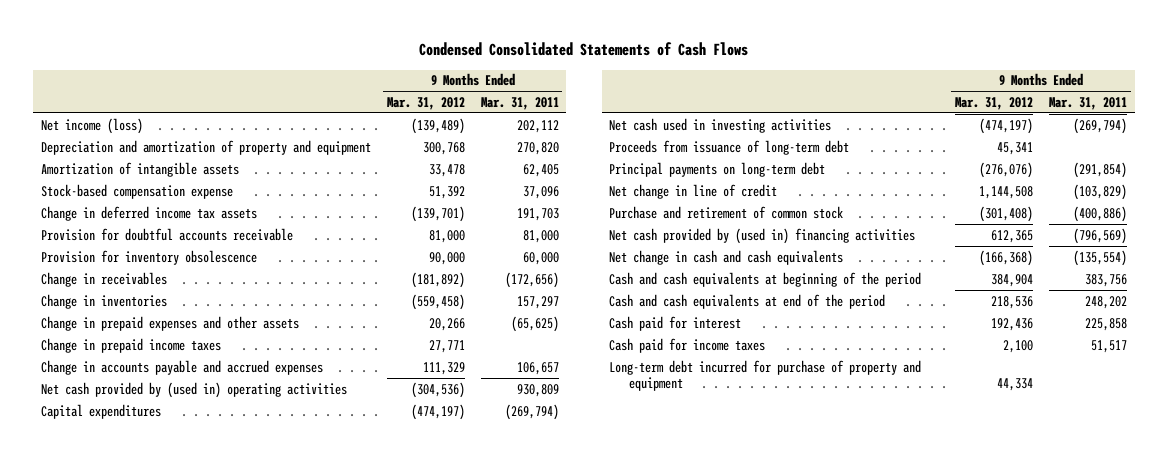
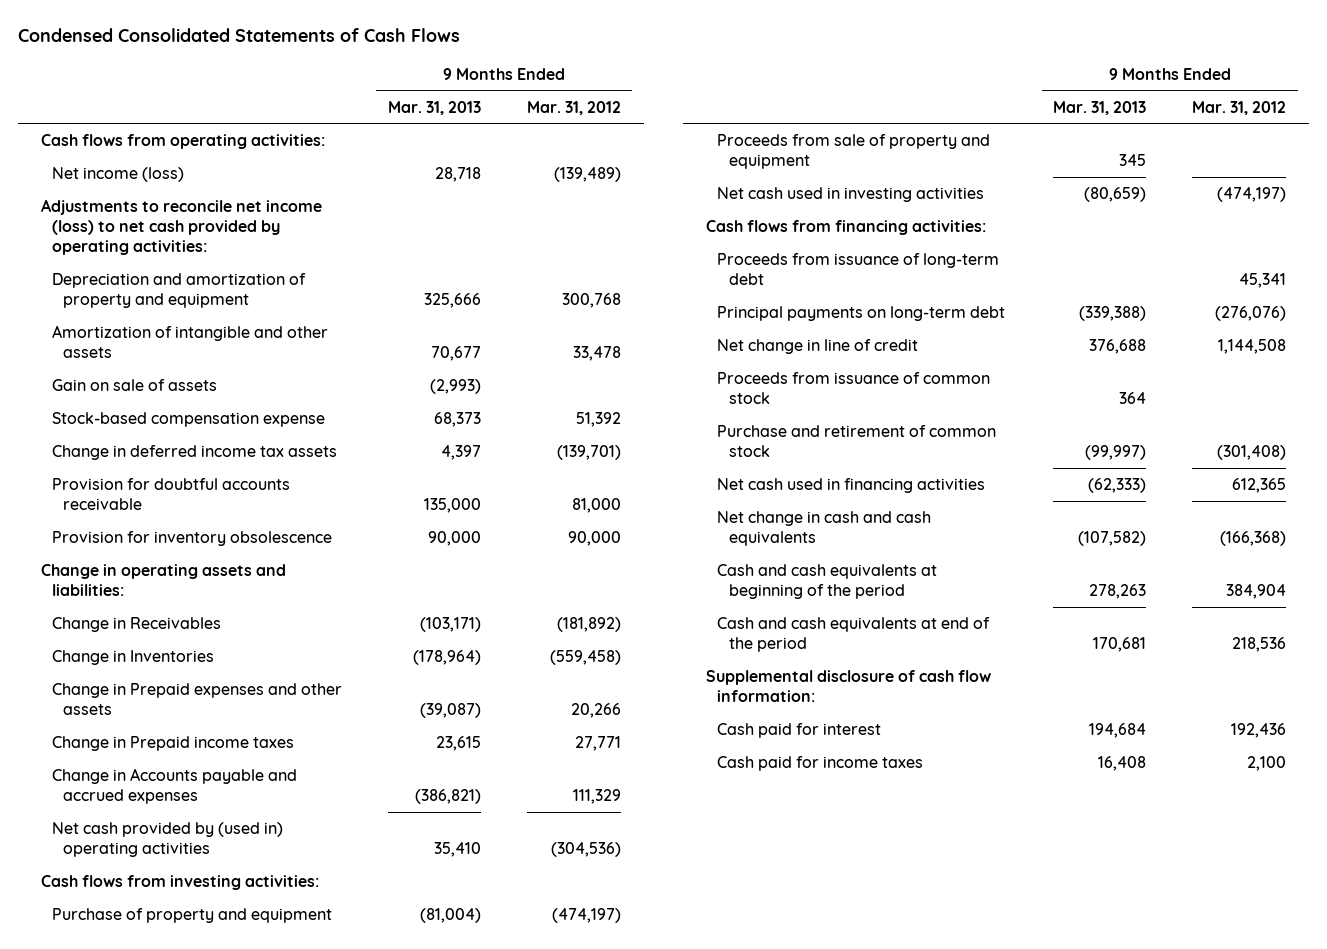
- | 9 Months Ended Mar. 31, 2012 | 9 Months Ended Mar. 31, 2011
+ | 9 Months Ended Mar. 31, 2013 | 9 Months Ended Mar. 31, 2012
+ Cash flows from operating activities:
+ Adjustments to reconcile net income (loss) to net cash provided by operating activities:
- Amortization of intangible assets | 33,478 | 62,405
+ Amortization of intangible and other assets | 70,677 | 33,478
+ Gain on sale of assets | (2,993) |
- Change in receivables | (181,892) | (172,656)
- Change in inventories | (559,458) | 157,297
- Change in prepaid expenses and other assets | 20,266 | (65,625)
- Change in prepaid income taxes | 27,771 |
- Change in accounts payable and accrued expenses | 111,329 | 106,657
+ Change in operating assets and liabilities:
+ Change in Receivables | (103,171) | (181,892)
+ Change in Inventories | (178,964) | (559,458)
+ Change in Prepaid expenses and other assets | (39,087) | 20,266
+ Change in Prepaid income taxes | 23,615 | 27,771
+ Change in Accounts payable and accrued expenses | (386,821) | 111,329
- Capital expenditures | (474,197) | (269,794)
+ Cash flows from investing activities:
+ Purchase of property and equipment | (81,004) | (474,197)
+ Proceeds from sale of property and equipment | 345 |
+ Cash flows from financing activities:
+ Proceeds from issuance of common stock | 364 |
- Net cash provided by (used in) financing activities | 612,365 | (796,569)
+ Net cash used in financing activities | (62,333) | 612,365
+ Supplemental disclosure of cash flow information:
- Long-term debt incurred for purchase of property and equipment | 44,334 |

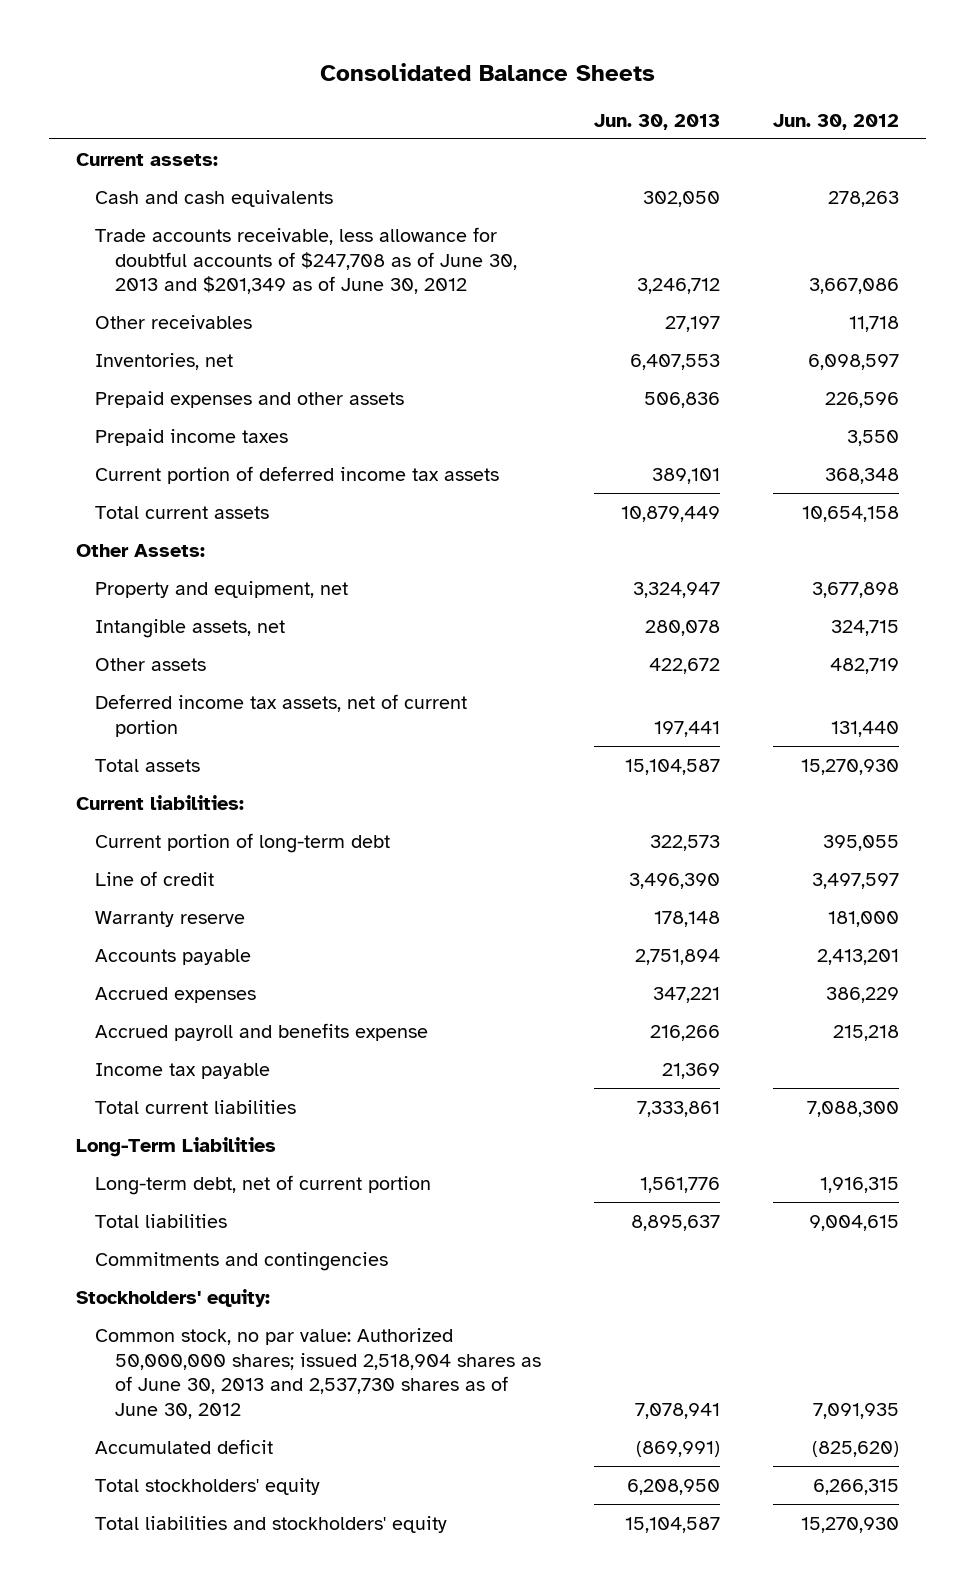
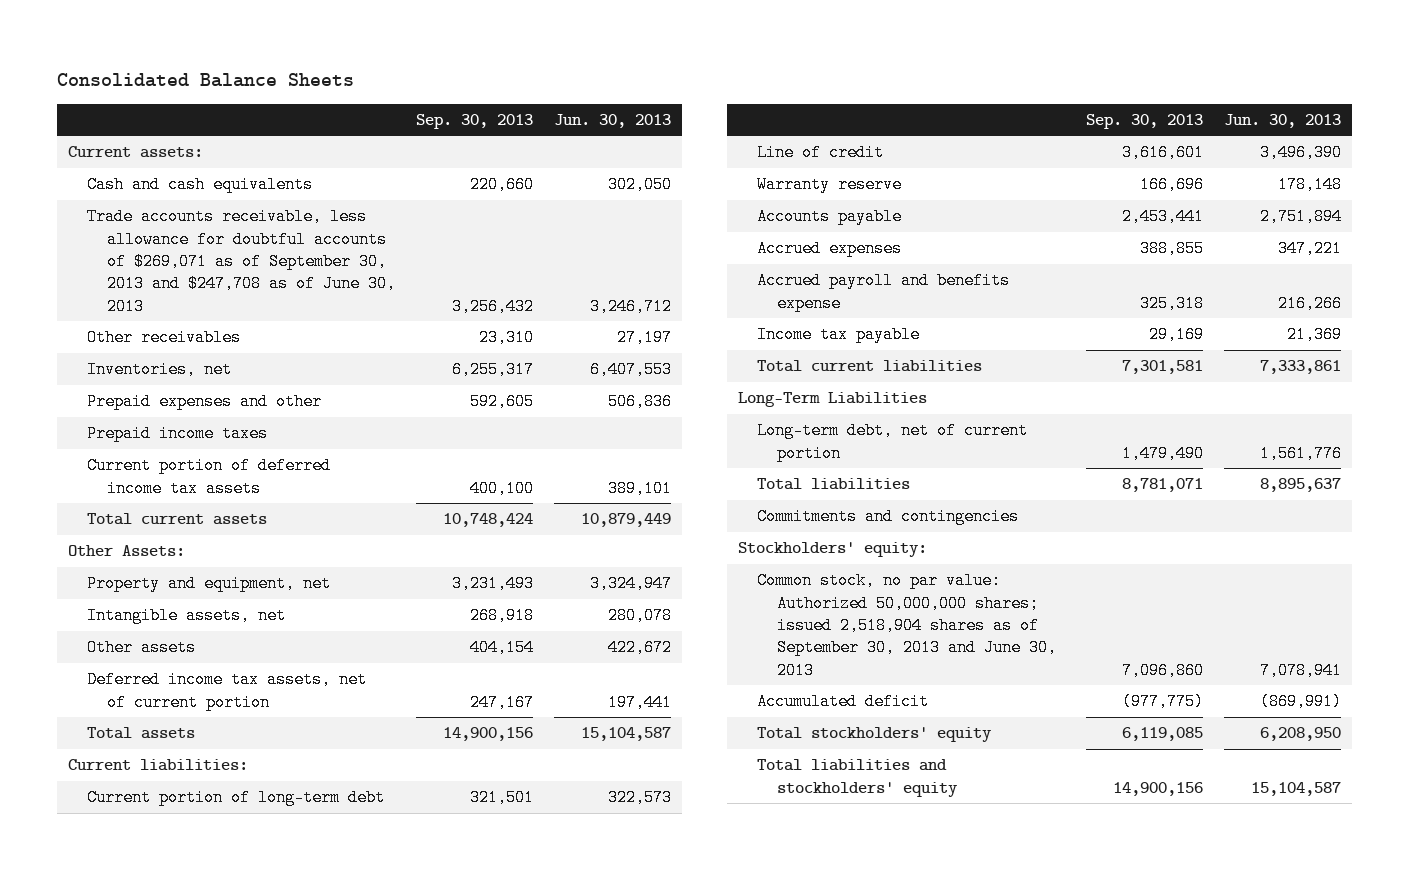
- | Jun. 30, 2013 | Jun. 30, 2012
+ | Sep. 30, 2013 | Jun. 30, 2013
- Trade accounts receivable, less allowance for doubtful accounts of $247,708 as of June 30, 2013 and $201,349 as of June 30, 2012 | 3,246,712 | 3,667,086
+ Trade accounts receivable, less allowance for doubtful accounts of $269,071 as of September 30, 2013 and $247,708 as of June 30, 2013 | 3,256,432 | 3,246,712
- Prepaid expenses and other assets | 506,836 | 226,596
+ Prepaid expenses and other | 592,605 | 506,836
- Common stock, no par value: Authorized 50,000,000 shares; issued 2,518,904 shares as of June 30, 2013 and 2,537,730 shares as of June 30, 2012 | 7,078,941 | 7,091,935
+ Common stock, no par value: Authorized 50,000,000 shares; issued 2,518,904 shares as of September 30, 2013 and June 30, 2013 | 7,096,860 | 7,078,941

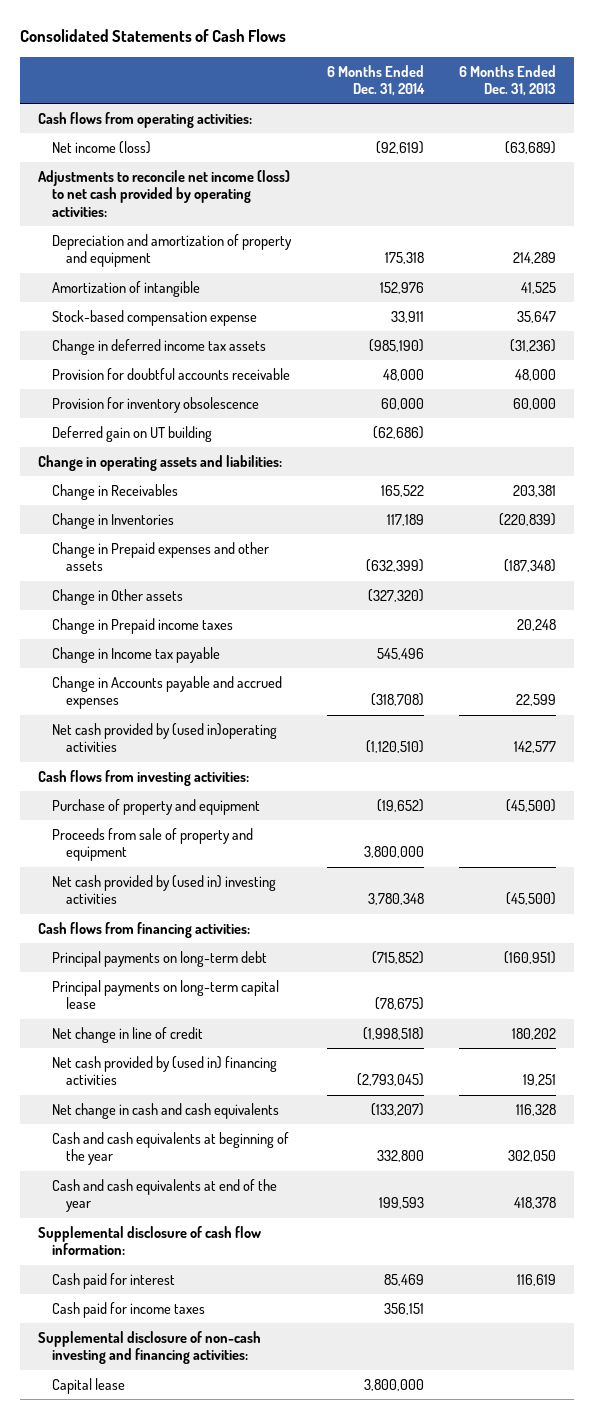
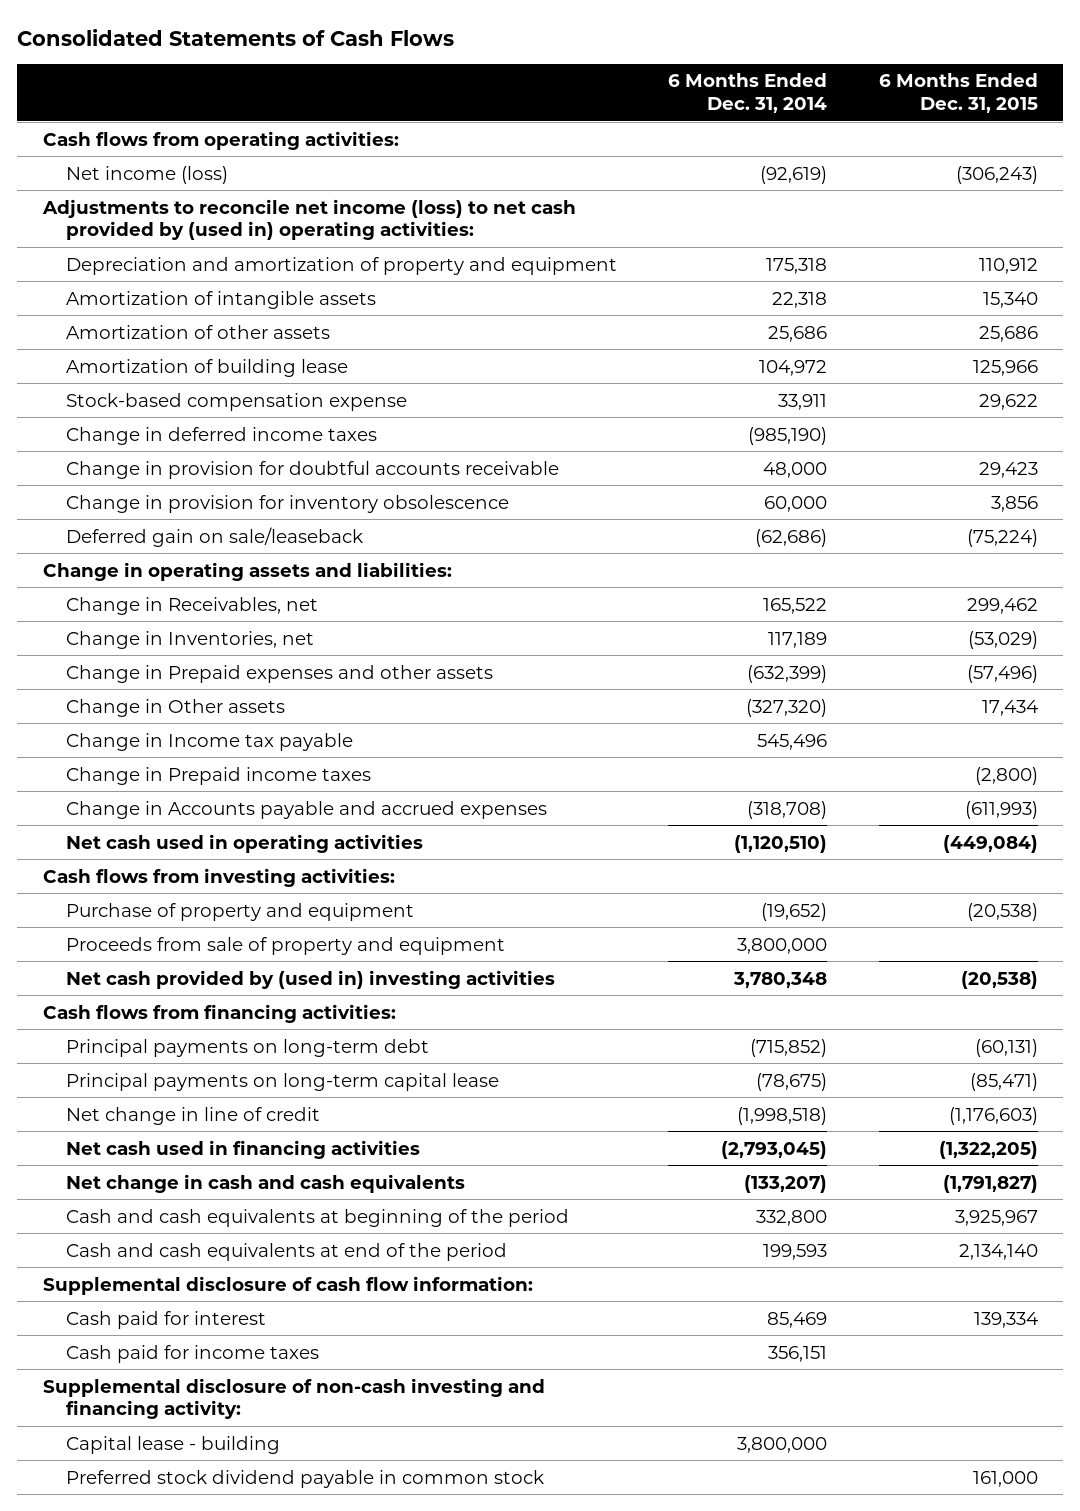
- | 6 Months Ended Dec. 31, 2014 | 6 Months Ended Dec. 31, 2013
+ | 6 Months Ended Dec. 31, 2014 | 6 Months Ended Dec. 31, 2015
- Adjustments to reconcile net income (loss) to net cash provided by operating activities:
+ Adjustments to reconcile net income (loss) to net cash provided by (used in) operating activities:
- Amortization of intangible | 152,976 | 41,525
+ Amortization of intangible assets | 22,318 | 15,340
+ Amortization of other assets | 25,686 | 25,686
+ Amortization of building lease | 104,972 | 125,966
- Change in deferred income tax assets | (985,190) | (31,236)
- Provision for doubtful accounts receivable | 48,000 | 48,000
- Provision for inventory obsolescence | 60,000 | 60,000
- Deferred gain on UT building | (62,686) |
+ Change in deferred income taxes | (985,190) |
+ Change in provision for doubtful accounts receivable | 48,000 | 29,423
+ Change in provision for inventory obsolescence | 60,000 | 3,856
+ Deferred gain on sale/leaseback | (62,686) | (75,224)
- Change in Receivables | 165,522 | 203,381
- Change in Inventories | 117,189 | (220,839)
+ Change in Receivables, net | 165,522 | 299,462
+ Change in Inventories, net | 117,189 | (53,029)
moved down: Change in Prepaid income taxes | | (2,800)
- Net cash provided by (used in)operating activities | (1,120,510) | 142,577
+ Net cash used in operating activities | (1,120,510) | (449,084)
- Net cash provided by (used in) financing activities | (2,793,045) | 19,251
+ Net cash used in financing activities | (2,793,045) | (1,322,205)
- Cash and cash equivalents at beginning of the year | 332,800 | 302,050
- Cash and cash equivalents at end of the year | 199,593 | 418,378
+ Cash and cash equivalents at beginning of the period | 332,800 | 3,925,967
+ Cash and cash equivalents at end of the period | 199,593 | 2,134,140
- Supplemental disclosure of non-cash investing and financing activities:
- Capital lease | 3,800,000 |
+ Supplemental disclosure of non-cash investing and financing activity:
+ Capital lease - building | 3,800,000 |
+ Preferred stock dividend payable in common stock | | 161,000

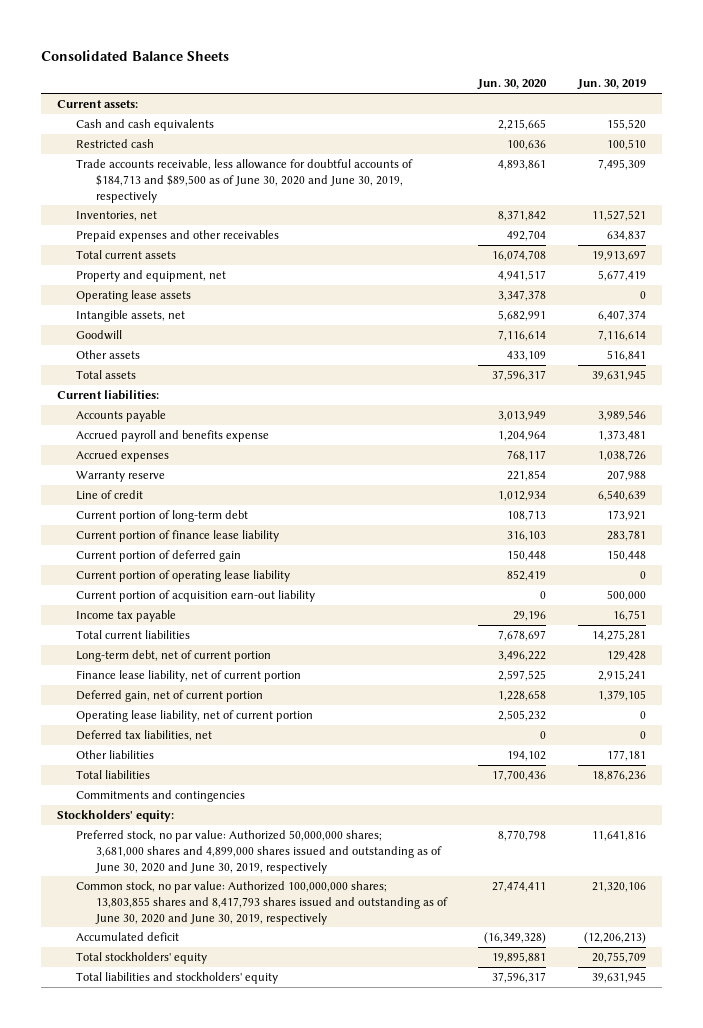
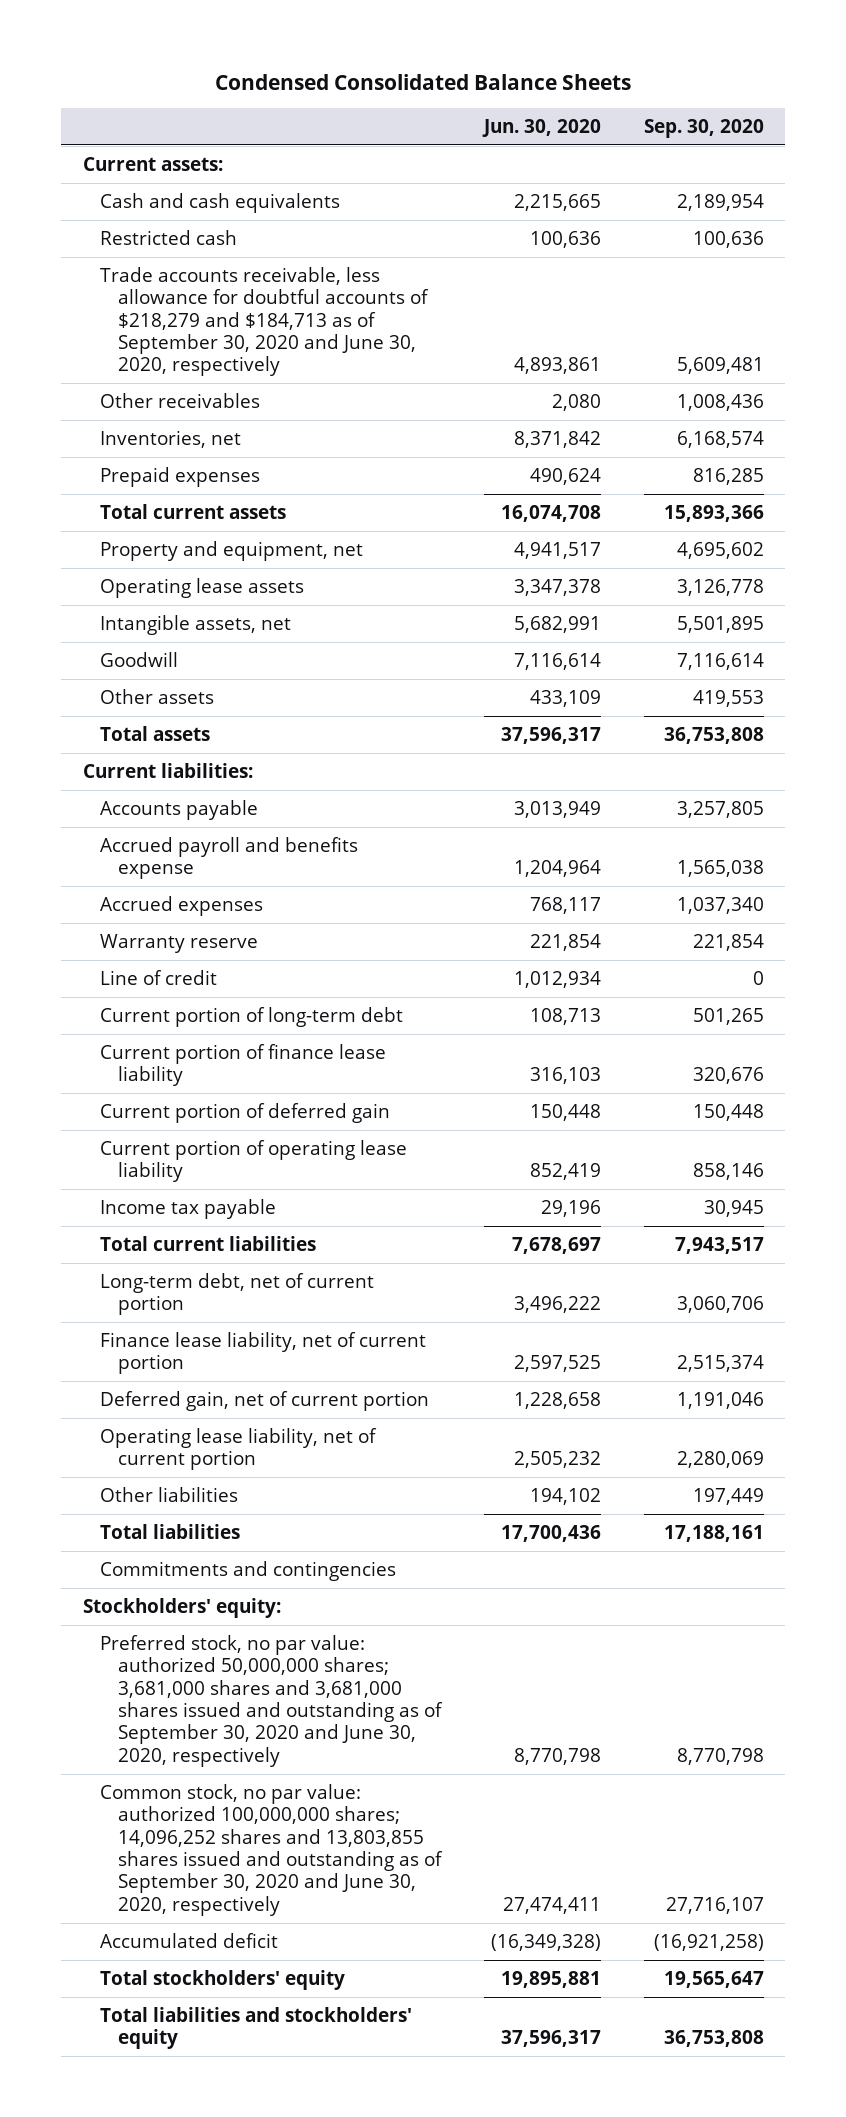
- Consolidated Balance Sheets
+ Condensed Consolidated Balance Sheets
- | Jun. 30, 2020 | Jun. 30, 2019
+ | Jun. 30, 2020 | Sep. 30, 2020
- Trade accounts receivable, less allowance for doubtful accounts of $184,713 and $89,500 as of June 30, 2020 and June 30, 2019, respectively | 4,893,861 | 7,495,309
+ Trade accounts receivable, less allowance for doubtful accounts of $218,279 and $184,713 as of September 30, 2020 and June 30, 2020, respectively | 4,893,861 | 5,609,481
+ Other receivables | 2,080 | 1,008,436
- Prepaid expenses and other receivables | 492,704 | 634,837
+ Prepaid expenses | 490,624 | 816,285
- Current portion of acquisition earn-out liability | 0 | 500,000
- Deferred tax liabilities, net | 0 | 0
- Preferred stock, no par value: Authorized 50,000,000 shares; 3,681,000 shares and 4,899,000 shares issued and outstanding as of June 30, 2020 and June 30, 2019, respectively | 8,770,798 | 11,641,816
- Common stock, no par value: Authorized 100,000,000 shares; 13,803,855 shares and 8,417,793 shares issued and outstanding as of June 30, 2020 and June 30, 2019, respectively | 27,474,411 | 21,320,106
+ Preferred stock, no par value: authorized 50,000,000 shares; 3,681,000 shares and 3,681,000 shares issued and outstanding as of September 30, 2020 and June 30, 2020, respectively | 8,770,798 | 8,770,798
+ Common stock, no par value: authorized 100,000,000 shares; 14,096,252 shares and 13,803,855 shares issued and outstanding as of September 30, 2020 and June 30, 2020, respectively | 27,474,411 | 27,716,107

